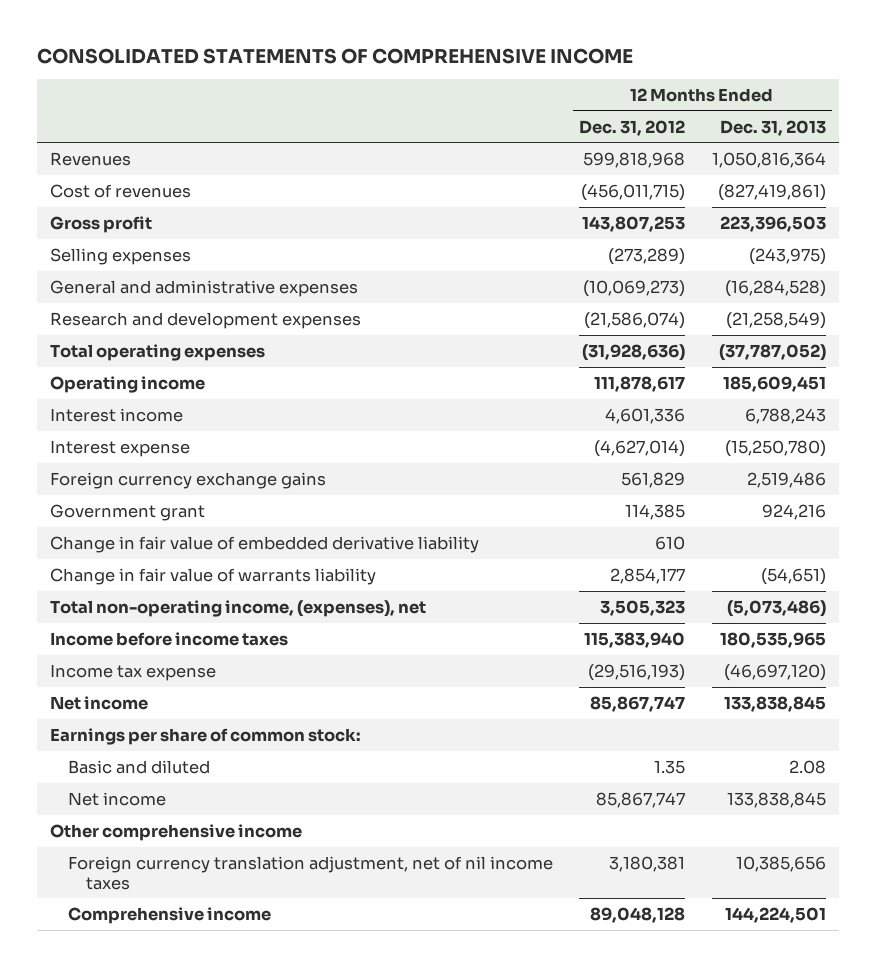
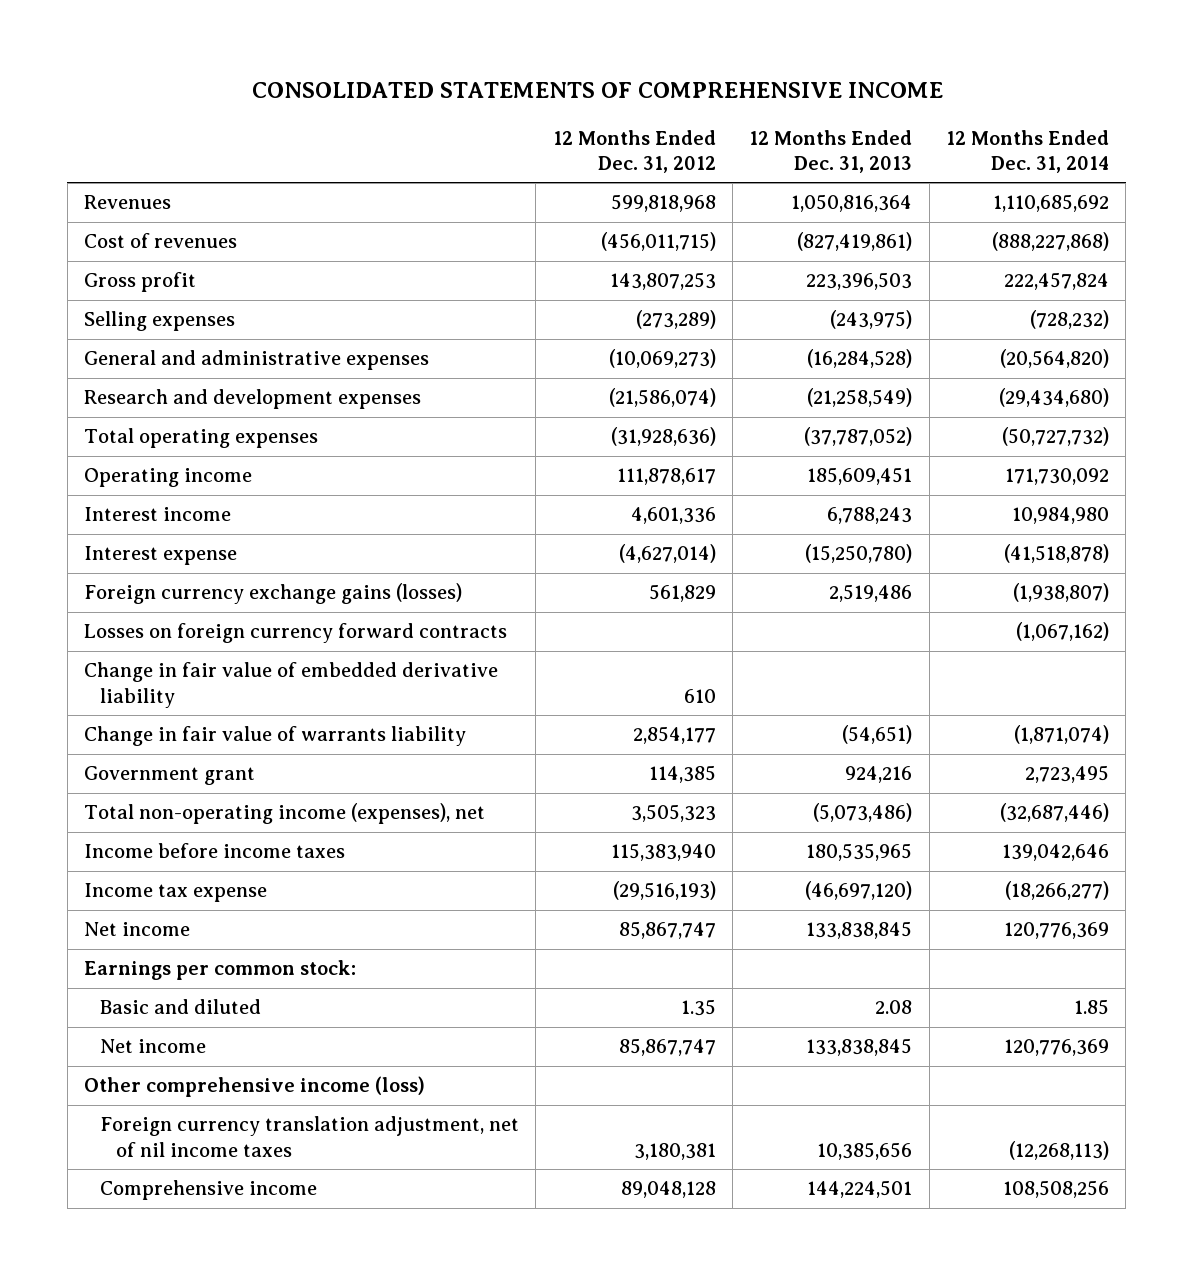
- | 12 Months Ended Dec. 31, 2012 | 12 Months Ended Dec. 31, 2013
+ | 12 Months Ended Dec. 31, 2012 | 12 Months Ended Dec. 31, 2013 | 12 Months Ended Dec. 31, 2014
- Foreign currency exchange gains | 561,829 | 2,519,486
+ Foreign currency exchange gains (losses) | 561,829 | 2,519,486 | (1,938,807)
+ Losses on foreign currency forward contracts | | | (1,067,162)
- Total non-operating income, (expenses), net | 3,505,323 | (5,073,486)
moved down: Government grant | 114,385 | 924,216 | 2,723,495
+ Total non-operating income (expenses), net | 3,505,323 | (5,073,486) | (32,687,446)
- Earnings per share of common stock:
+ Earnings per common stock:
- Other comprehensive income
+ Other comprehensive income (loss)

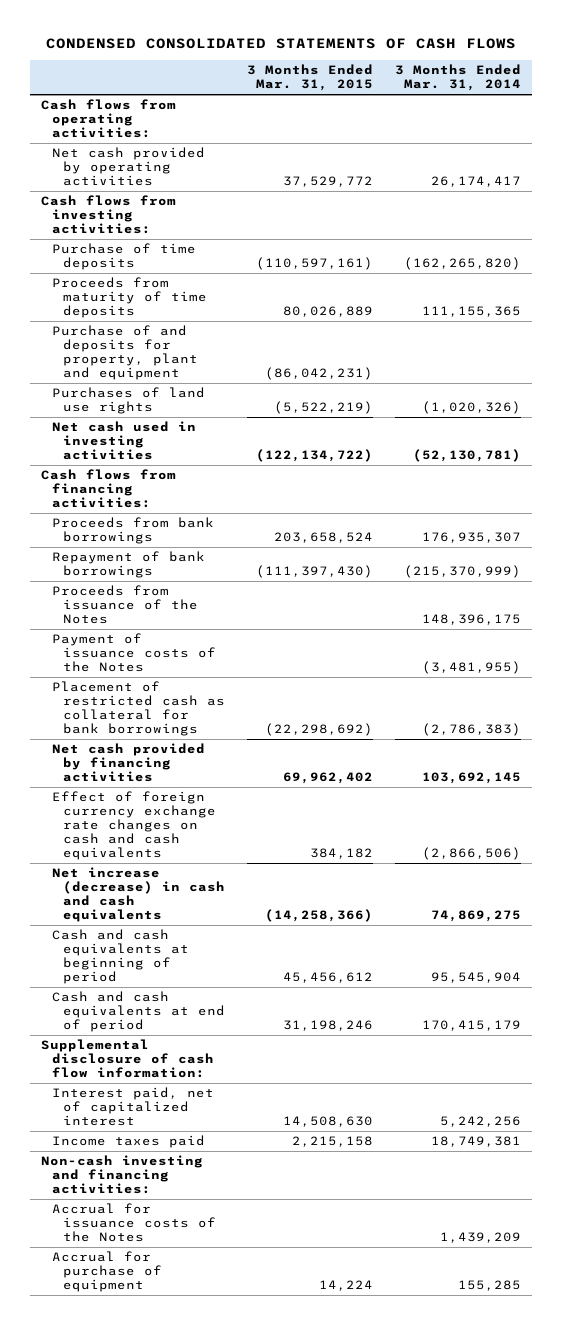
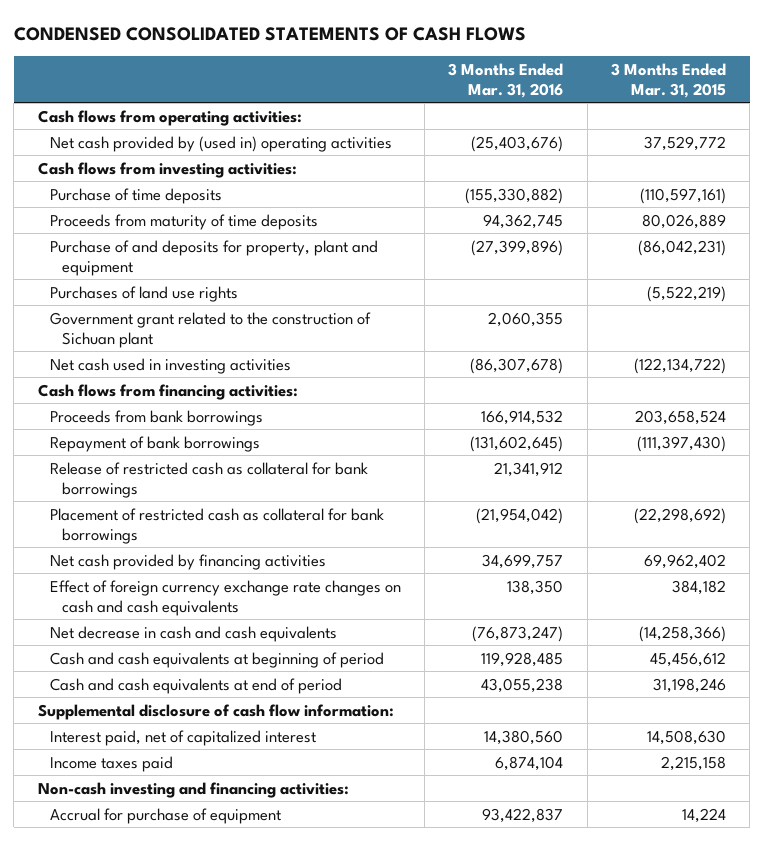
- | 3 Months Ended Mar. 31, 2015 | 3 Months Ended Mar. 31, 2014
+ | 3 Months Ended Mar. 31, 2016 | 3 Months Ended Mar. 31, 2015
- Net cash provided by operating activities | 37,529,772 | 26,174,417
+ Net cash provided by (used in) operating activities | (25,403,676) | 37,529,772
+ Government grant related to the construction of Sichuan plant | 2,060,355 |
- Proceeds from issuance of the Notes | | 148,396,175
- Payment of issuance costs of the Notes | | (3,481,955)
+ Release of restricted cash as collateral for bank borrowings | 21,341,912 |
- Net increase (decrease) in cash and cash equivalents | (14,258,366) | 74,869,275
+ Net decrease in cash and cash equivalents | (76,873,247) | (14,258,366)
- Accrual for issuance costs of the Notes | | 1,439,209

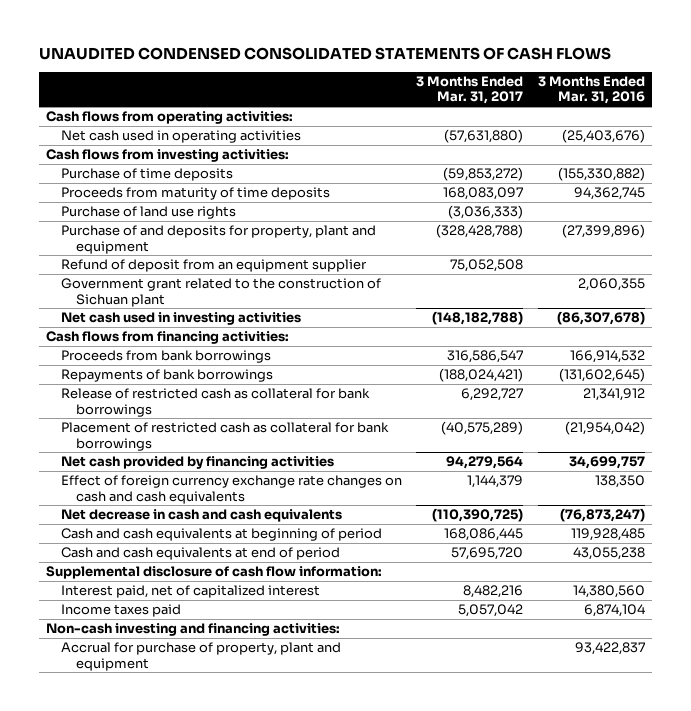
- CONDENSED CONSOLIDATED STATEMENTS OF CASH FLOWS
+ UNAUDITED CONDENSED CONSOLIDATED STATEMENTS OF CASH FLOWS
- | 3 Months Ended Mar. 31, 2016 | 3 Months Ended Mar. 31, 2015
+ | 3 Months Ended Mar. 31, 2017 | 3 Months Ended Mar. 31, 2016
- Net cash provided by (used in) operating activities | (25,403,676) | 37,529,772
+ Net cash used in operating activities | (57,631,880) | (25,403,676)
+ Purchase of land use rights | (3,036,333) |
- Purchases of land use rights | | (5,522,219)
+ Refund of deposit from an equipment supplier | 75,052,508 |
- Repayment of bank borrowings | (131,602,645) | (111,397,430)
+ Repayments of bank borrowings | (188,024,421) | (131,602,645)
- Accrual for purchase of equipment | 93,422,837 | 14,224
+ Accrual for purchase of property, plant and equipment | | 93,422,837

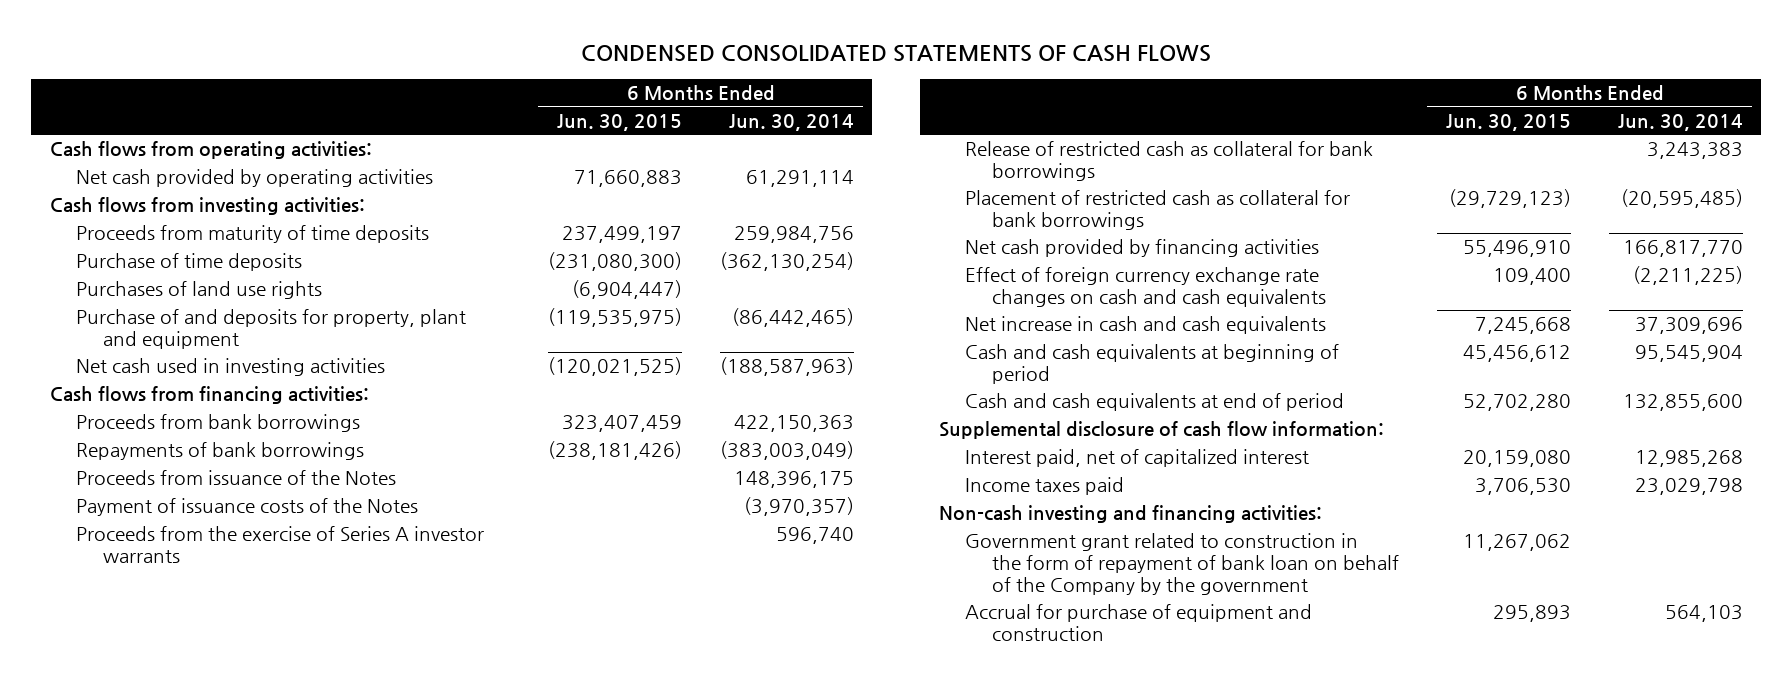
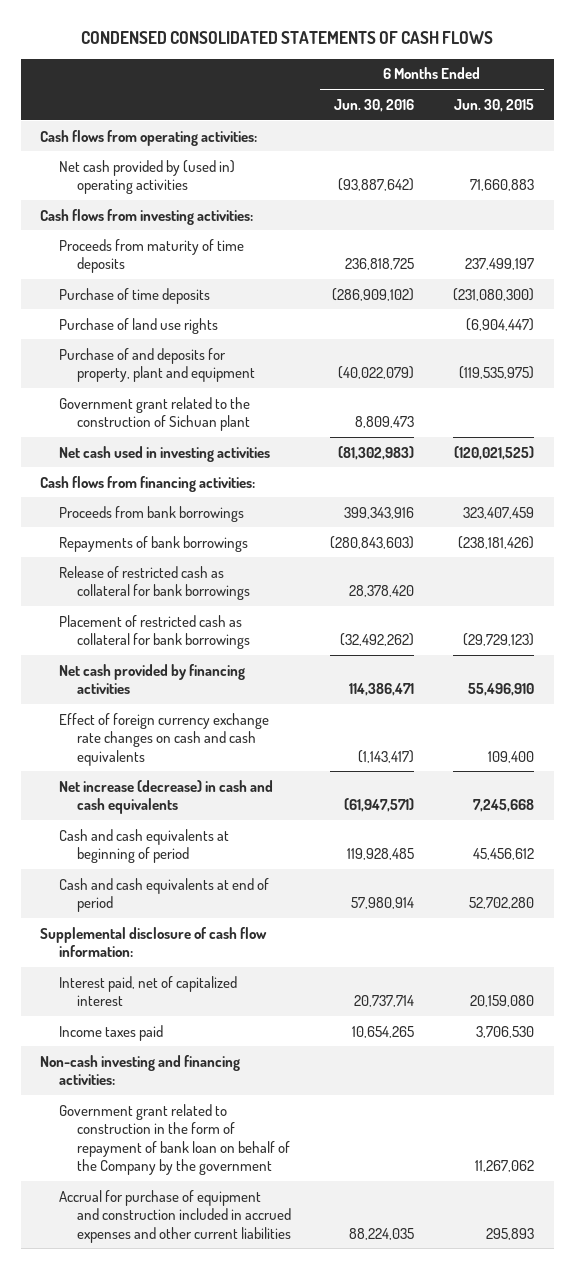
- | 6 Months Ended Jun. 30, 2015 | 6 Months Ended Jun. 30, 2014
+ | 6 Months Ended Jun. 30, 2016 | 6 Months Ended Jun. 30, 2015
- Net cash provided by operating activities | 71,660,883 | 61,291,114
+ Net cash provided by (used in) operating activities | (93,887,642) | 71,660,883
- Purchases of land use rights | (6,904,447) |
+ Purchase of land use rights | | (6,904,447)
+ Government grant related to the construction of Sichuan plant | 8,809,473 |
- Proceeds from issuance of the Notes | | 148,396,175
- Payment of issuance costs of the Notes | | (3,970,357)
- Proceeds from the exercise of Series A investor warrants | | 596,740
- Net increase in cash and cash equivalents | 7,245,668 | 37,309,696
+ Net increase (decrease) in cash and cash equivalents | (61,947,571) | 7,245,668
- Accrual for purchase of equipment and construction | 295,893 | 564,103
+ Accrual for purchase of equipment and construction included in accrued expenses and other current liabilities | 88,224,035 | 295,893

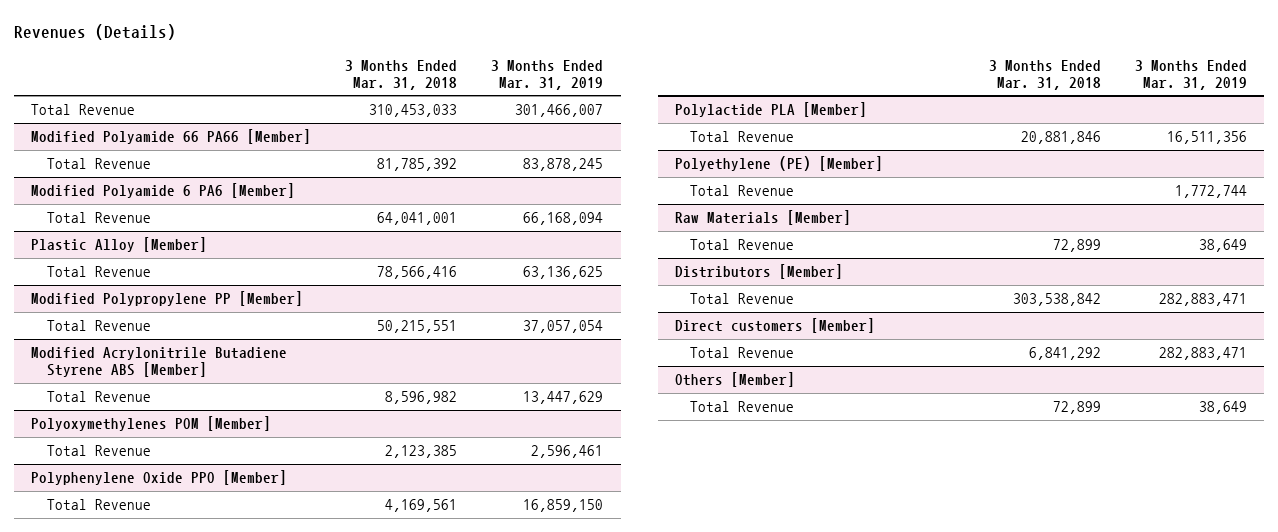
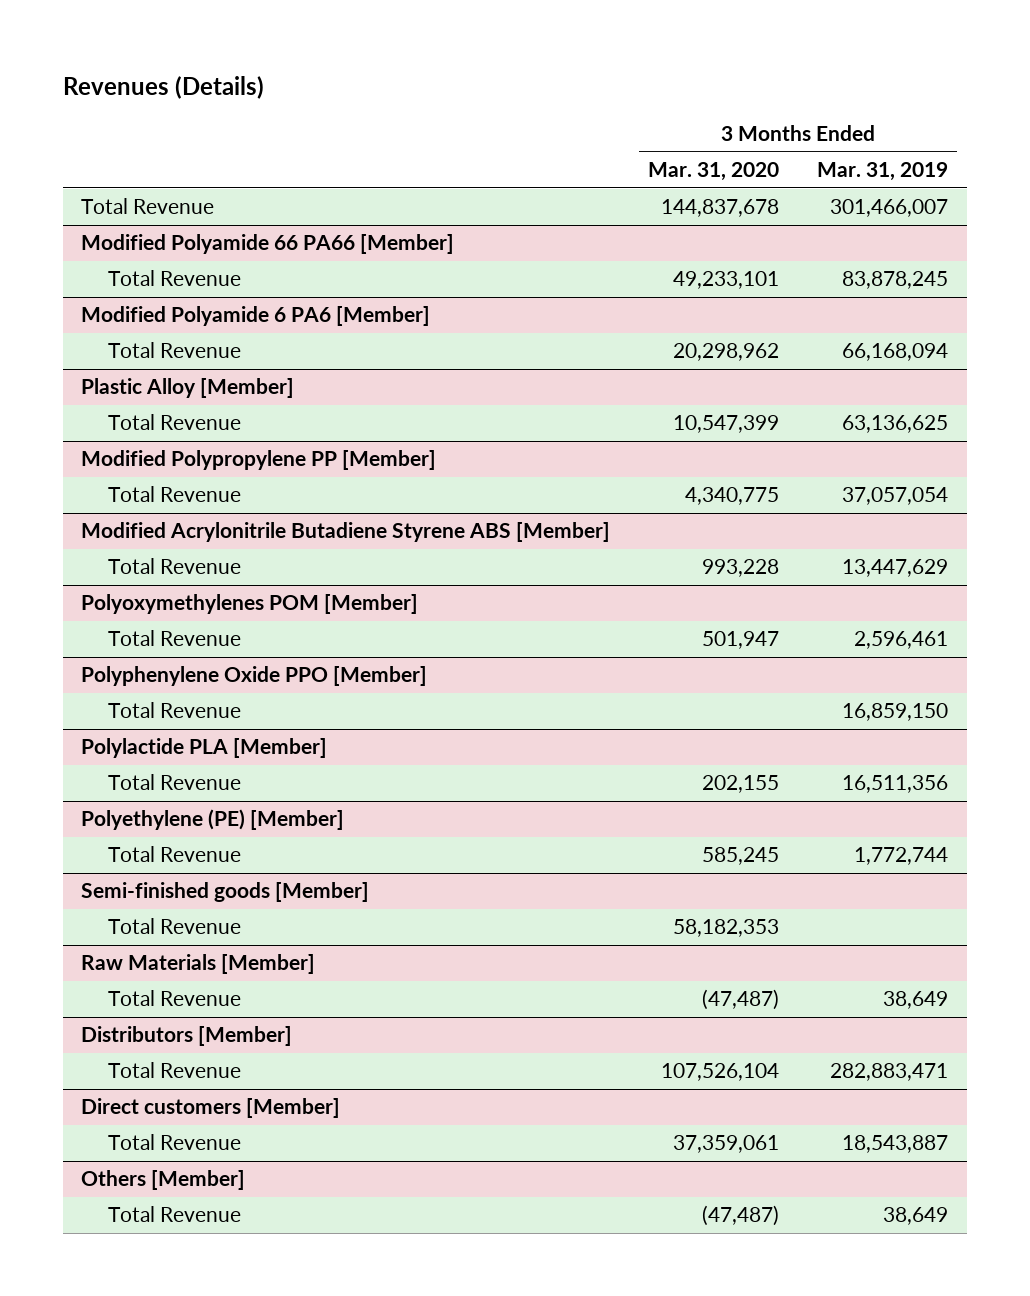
- | 3 Months Ended Mar. 31, 2018 | 3 Months Ended Mar. 31, 2019
+ | 3 Months Ended Mar. 31, 2020 | 3 Months Ended Mar. 31, 2019
+ Semi-finished goods [Member]
+ Total Revenue | 58,182,353 |
@ Direct customers [Member]
- Total Revenue | 6,841,292 | 282,883,471
+ Total Revenue | 37,359,061 | 18,543,887

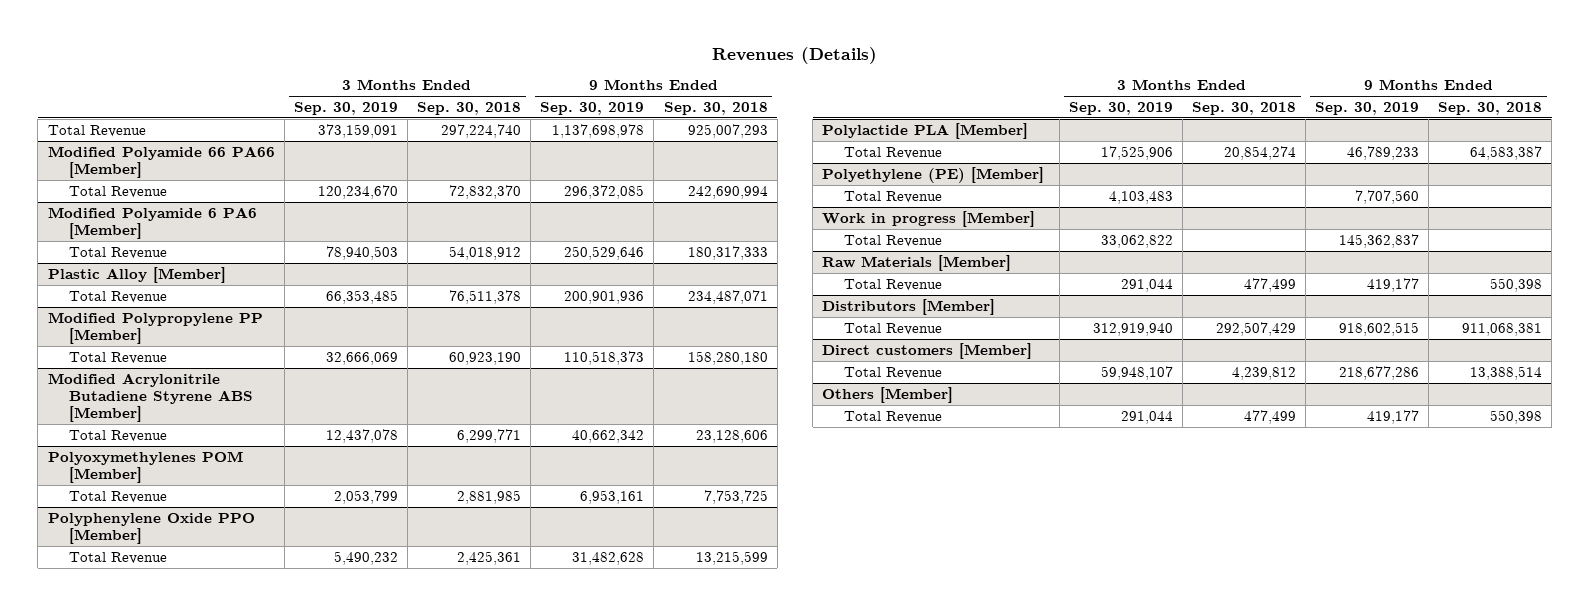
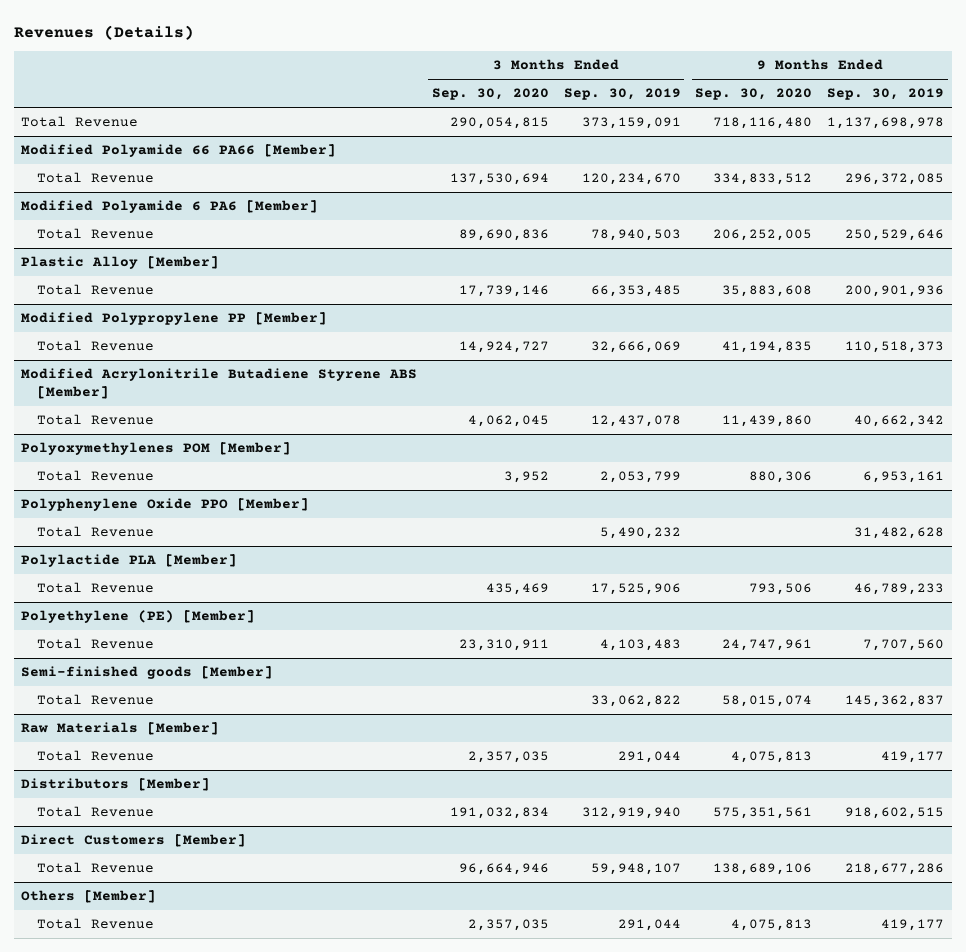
- | 3 Months Ended Sep. 30, 2019 | 3 Months Ended Sep. 30, 2018 | 9 Months Ended Sep. 30, 2019 | 9 Months Ended Sep. 30, 2018
+ | 3 Months Ended Sep. 30, 2020 | 3 Months Ended Sep. 30, 2019 | 9 Months Ended Sep. 30, 2020 | 9 Months Ended Sep. 30, 2019
- Work in progress [Member]
+ Semi-finished goods [Member]
- Direct customers [Member]
+ Direct Customers [Member]

